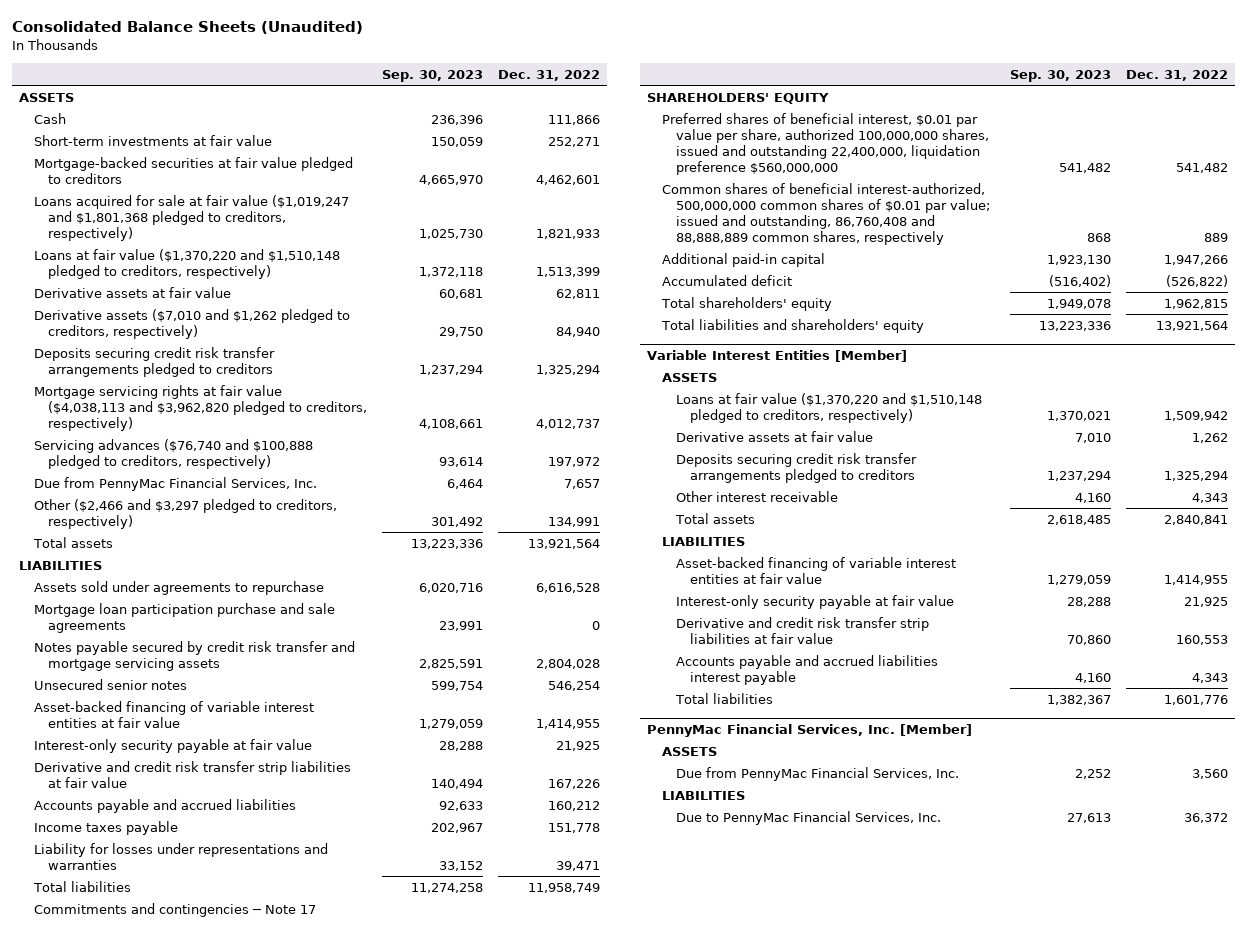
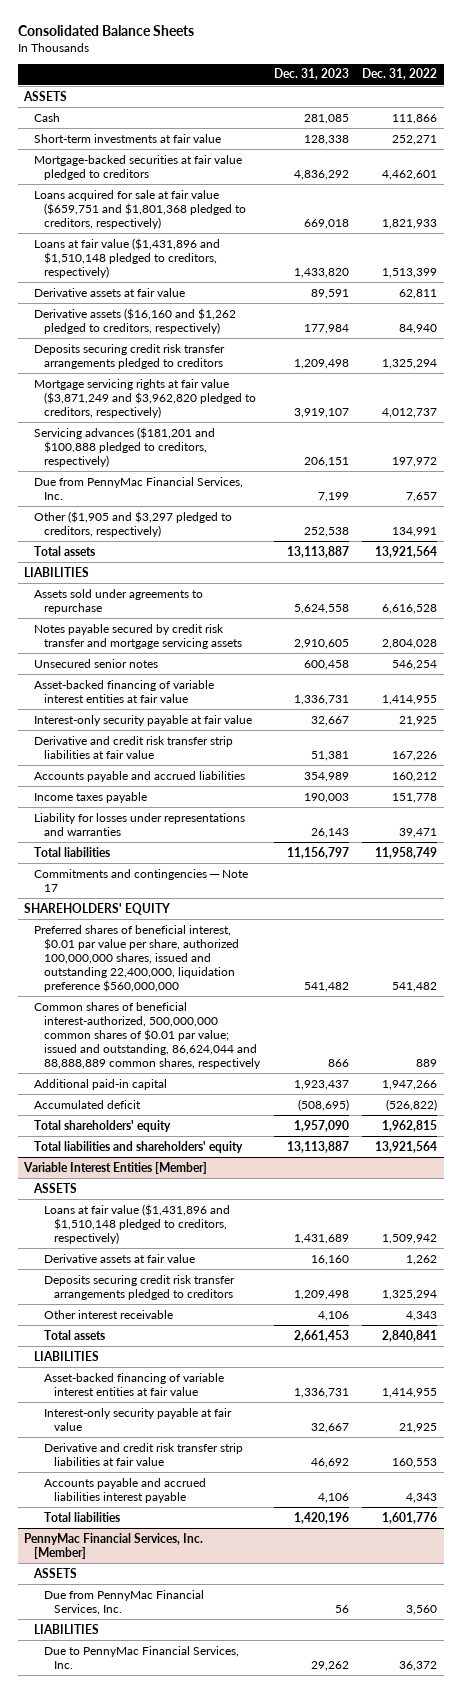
- Consolidated Balance Sheets (Unaudited)
+ Consolidated Balance Sheets
- | Sep. 30, 2023 | Dec. 31, 2022
+ | Dec. 31, 2023 | Dec. 31, 2022
- Loans acquired for sale at fair value ($1,019,247 and $1,801,368 pledged to creditors, respectively) | 1,025,730 | 1,821,933
- Loans at fair value ($1,370,220 and $1,510,148 pledged to creditors, respectively) | 1,372,118 | 1,513,399
+ Loans acquired for sale at fair value ($659,751 and $1,801,368 pledged to creditors, respectively) | 669,018 | 1,821,933
+ Loans at fair value ($1,431,896 and $1,510,148 pledged to creditors, respectively) | 1,433,820 | 1,513,399
- Derivative assets ($7,010 and $1,262 pledged to creditors, respectively) | 29,750 | 84,940
+ Derivative assets ($16,160 and $1,262 pledged to creditors, respectively) | 177,984 | 84,940
- Mortgage servicing rights at fair value ($4,038,113 and $3,962,820 pledged to creditors, respectively) | 4,108,661 | 4,012,737
- Servicing advances ($76,740 and $100,888 pledged to creditors, respectively) | 93,614 | 197,972
+ Mortgage servicing rights at fair value ($3,871,249 and $3,962,820 pledged to creditors, respectively) | 3,919,107 | 4,012,737
+ Servicing advances ($181,201 and $100,888 pledged to creditors, respectively) | 206,151 | 197,972
- Other ($2,466 and $3,297 pledged to creditors, respectively) | 301,492 | 134,991
+ Other ($1,905 and $3,297 pledged to creditors, respectively) | 252,538 | 134,991
- Mortgage loan participation purchase and sale agreements | 23,991 | 0
- Common shares of beneficial interest-authorized, 500,000,000 common shares of $0.01 par value; issued and outstanding, 86,760,408 and 88,888,889 common shares, respectively | 868 | 889
+ Common shares of beneficial interest-authorized, 500,000,000 common shares of $0.01 par value; issued and outstanding, 86,624,044 and 88,888,889 common shares, respectively | 866 | 889
@ Variable Interest Entities [Member]
- Loans at fair value ($1,370,220 and $1,510,148 pledged to creditors, respectively) | 1,370,021 | 1,509,942
+ Loans at fair value ($1,431,896 and $1,510,148 pledged to creditors, respectively) | 1,431,689 | 1,509,942

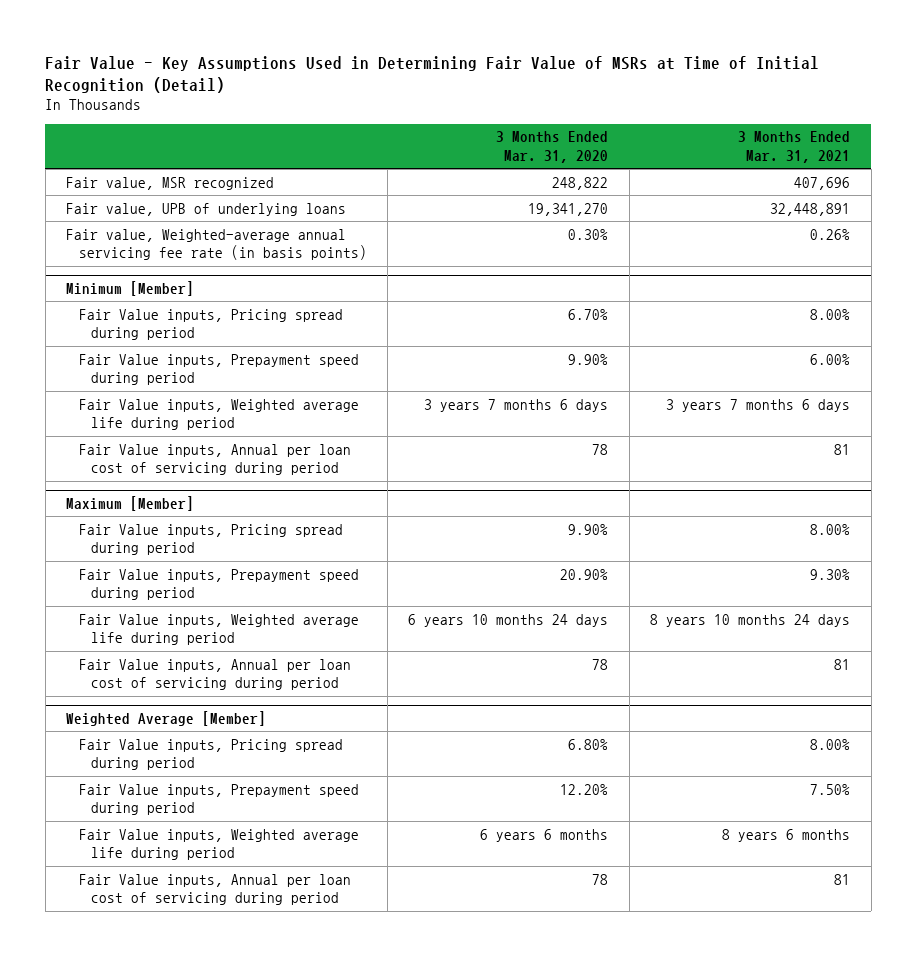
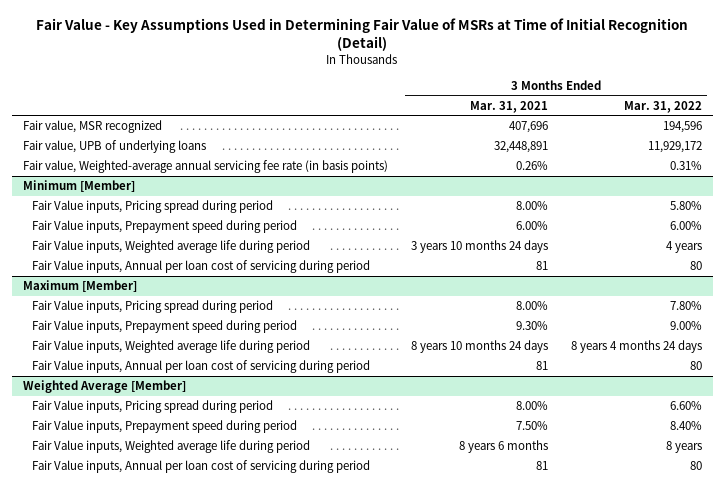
- | 3 Months Ended Mar. 31, 2020 | 3 Months Ended Mar. 31, 2021
+ | 3 Months Ended Mar. 31, 2021 | 3 Months Ended Mar. 31, 2022
@ Minimum [Member]
- Fair Value inputs, Weighted average life during period | 3 years 7 months 6 days | 3 years 7 months 6 days
+ Fair Value inputs, Weighted average life during period | 3 years 10 months 24 days | 4 years

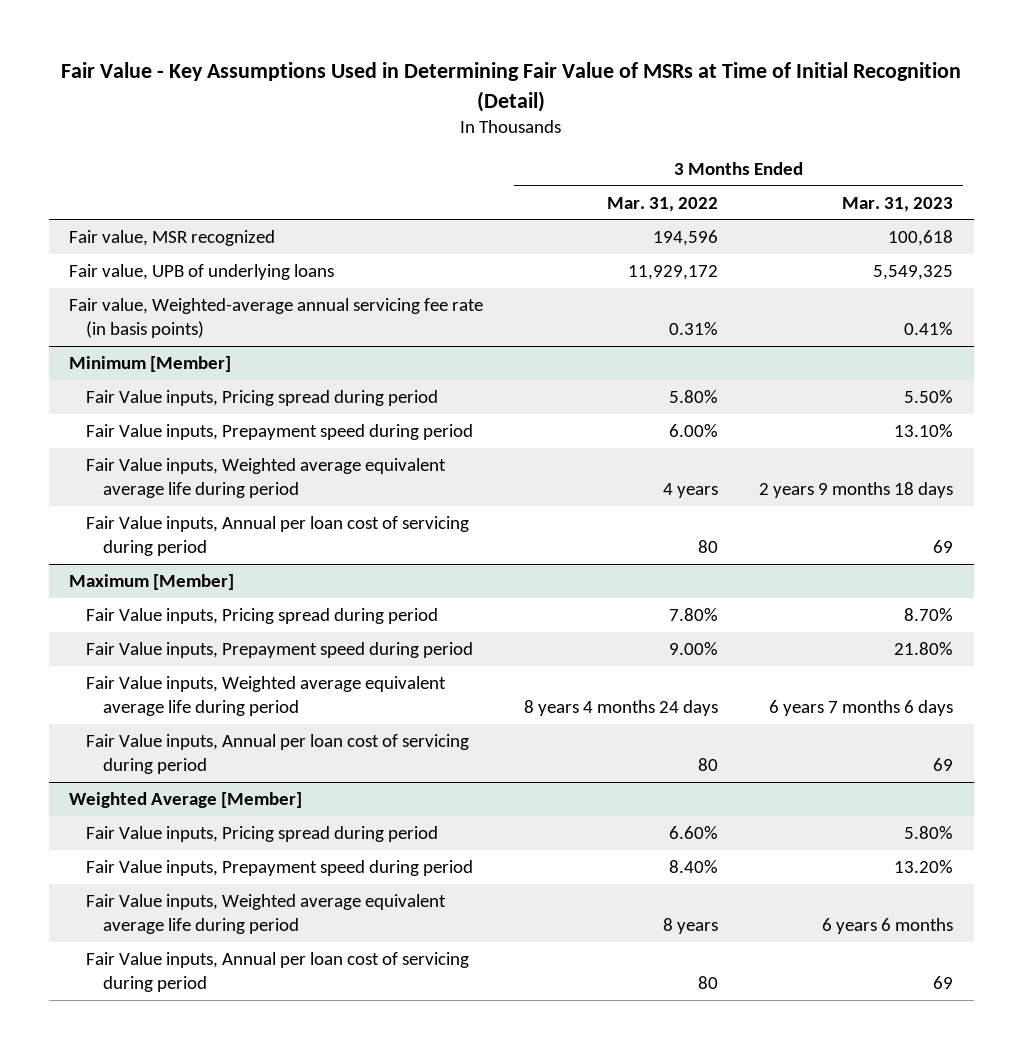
- | 3 Months Ended Mar. 31, 2021 | 3 Months Ended Mar. 31, 2022
+ | 3 Months Ended Mar. 31, 2022 | 3 Months Ended Mar. 31, 2023
@ Minimum [Member]
- Fair Value inputs, Weighted average life during period | 3 years 10 months 24 days | 4 years
+ Fair Value inputs, Weighted average equivalent average life during period | 4 years | 2 years 9 months 18 days
@ Maximum [Member]
- Fair Value inputs, Weighted average life during period | 8 years 10 months 24 days | 8 years 4 months 24 days
+ Fair Value inputs, Weighted average equivalent average life during period | 8 years 4 months 24 days | 6 years 7 months 6 days
@ Weighted Average [Member]
- Fair Value inputs, Weighted average life during period | 8 years 6 months | 8 years
+ Fair Value inputs, Weighted average equivalent average life during period | 8 years | 6 years 6 months

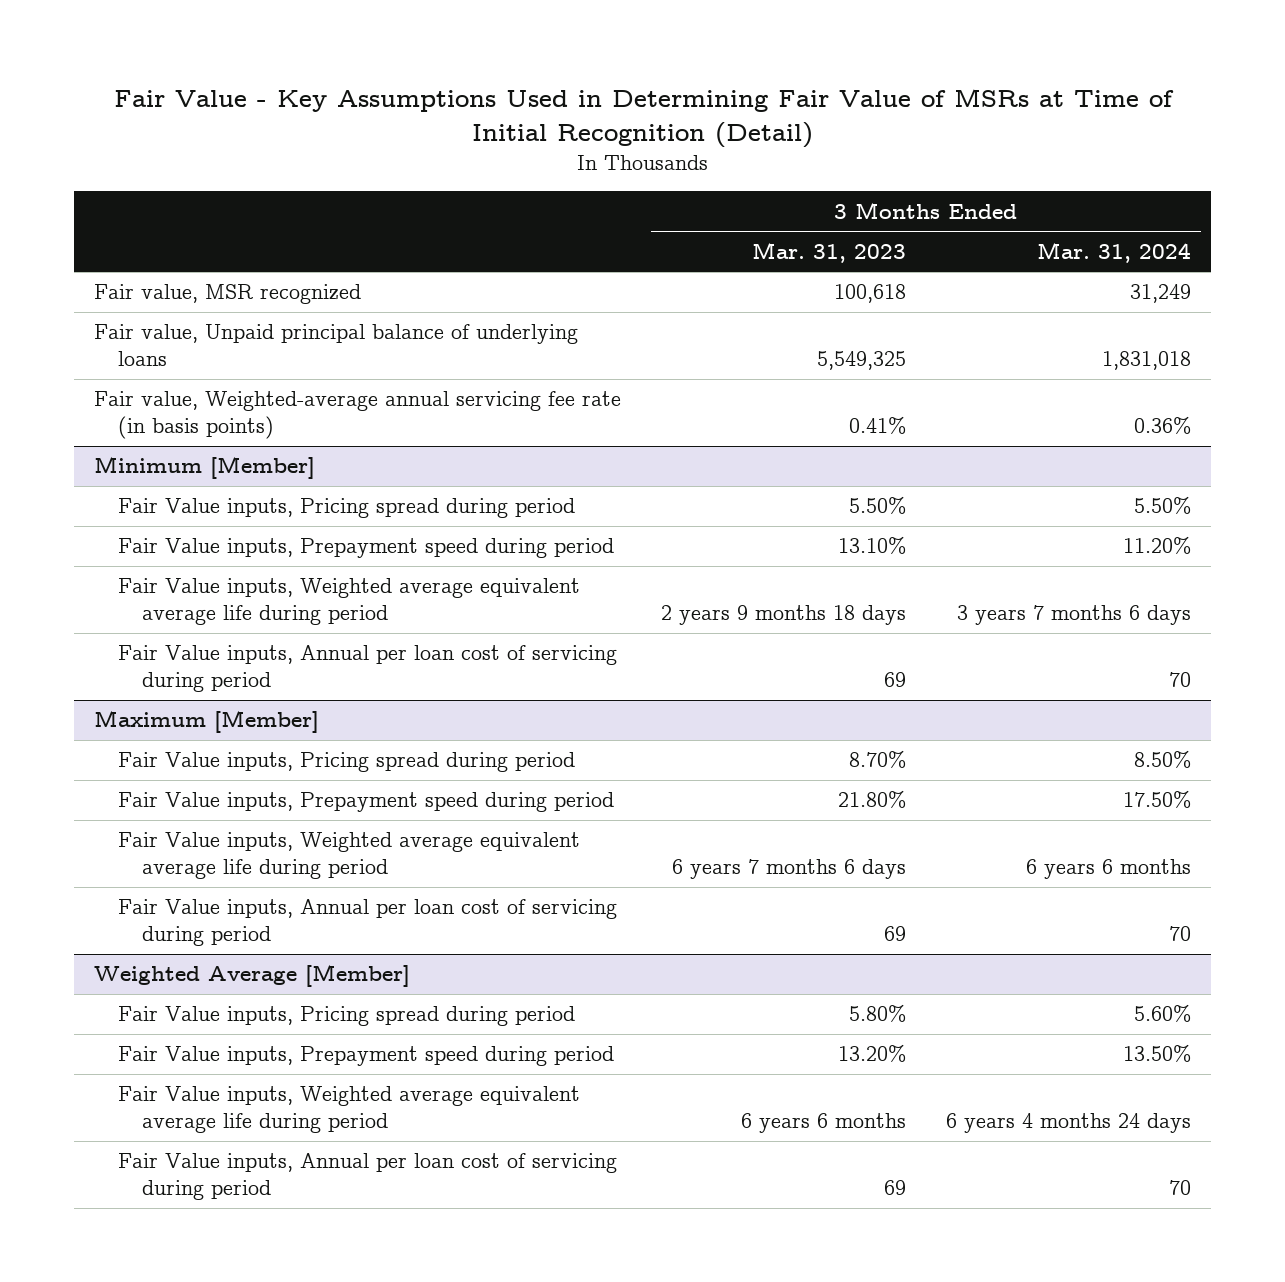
- | 3 Months Ended Mar. 31, 2022 | 3 Months Ended Mar. 31, 2023
+ | 3 Months Ended Mar. 31, 2023 | 3 Months Ended Mar. 31, 2024
- Fair value, UPB of underlying loans | 11,929,172 | 5,549,325
+ Fair value, Unpaid principal balance of underlying loans | 5,549,325 | 1,831,018

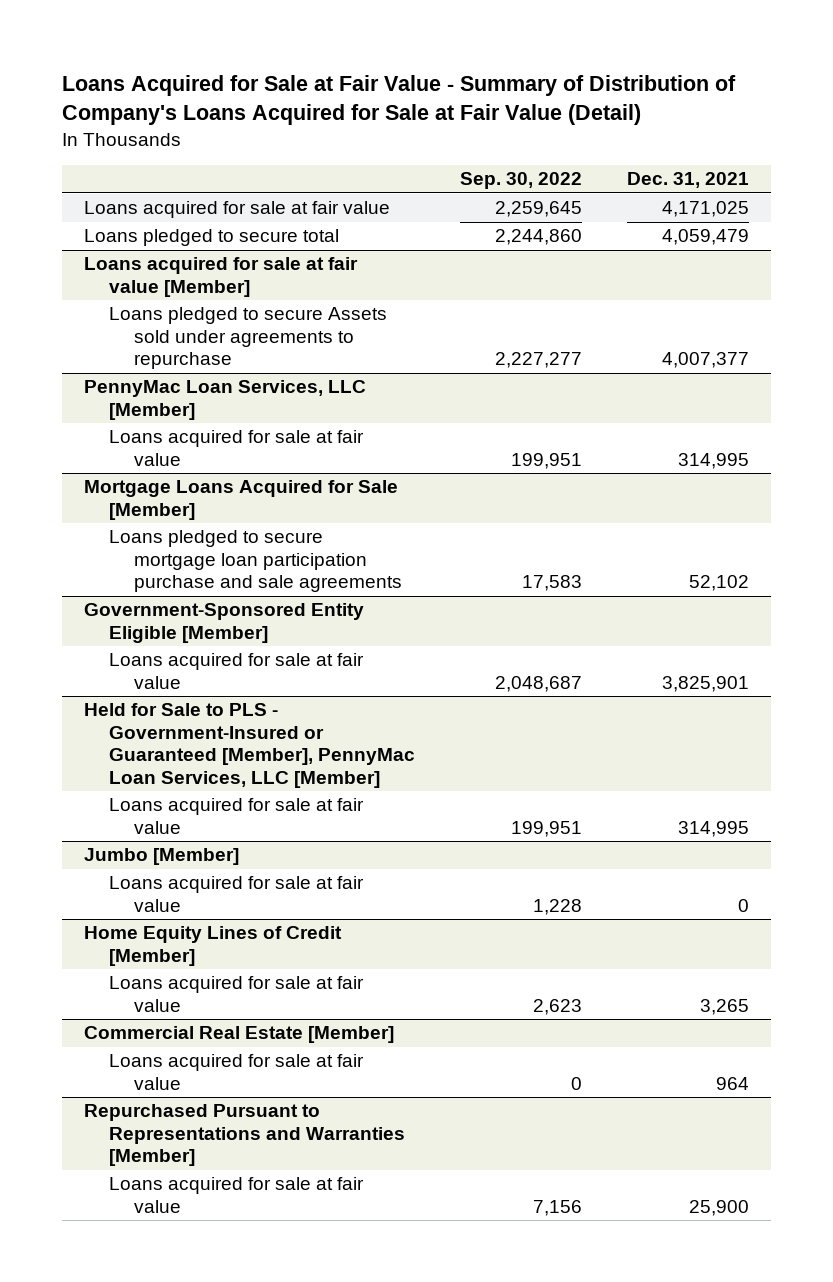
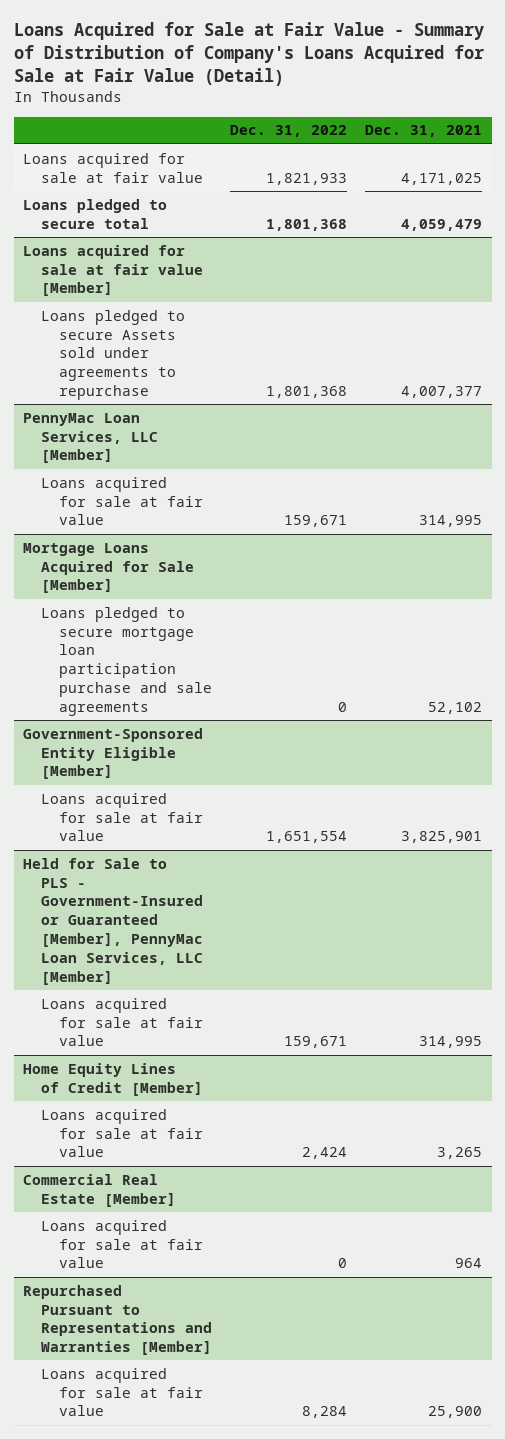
- | Sep. 30, 2022 | Dec. 31, 2021
+ | Dec. 31, 2022 | Dec. 31, 2021
- Jumbo [Member]
- Loans acquired for sale at fair value | 1,228 | 0

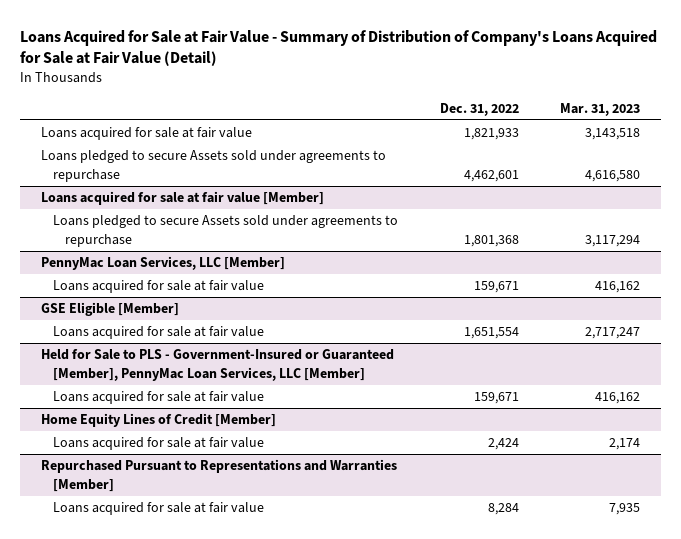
- | Dec. 31, 2022 | Dec. 31, 2021
+ | Dec. 31, 2022 | Mar. 31, 2023
- Loans pledged to secure total | 1,801,368 | 4,059,479
+ Loans pledged to secure Assets sold under agreements to repurchase | 4,462,601 | 4,616,580
- Mortgage Loans Acquired for Sale [Member]
- Loans pledged to secure mortgage loan participation purchase and sale agreements | 0 | 52,102
- Government-Sponsored Entity Eligible [Member]
+ GSE Eligible [Member]
- Commercial Real Estate [Member]
- Loans acquired for sale at fair value | 0 | 964

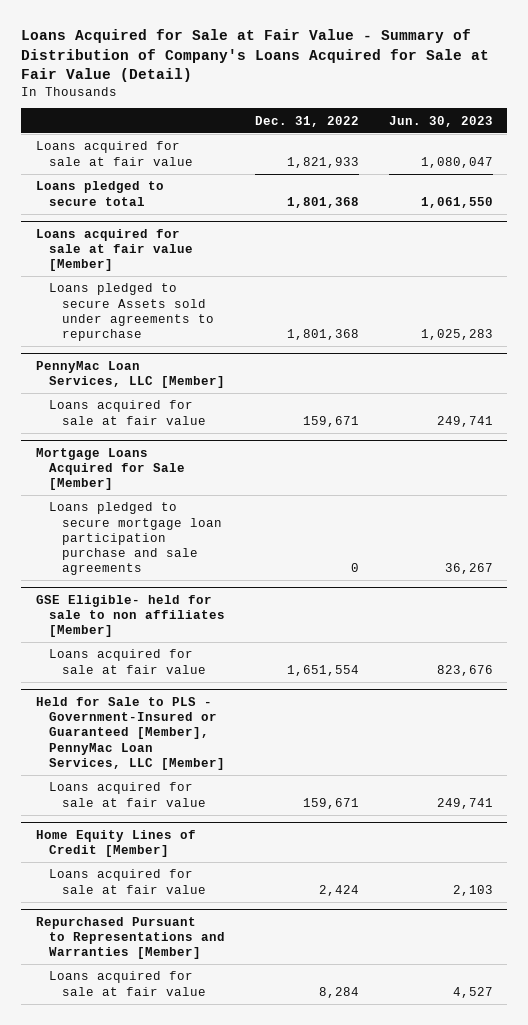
- | Dec. 31, 2022 | Mar. 31, 2023
+ | Dec. 31, 2022 | Jun. 30, 2023
- Loans pledged to secure Assets sold under agreements to repurchase | 4,462,601 | 4,616,580
+ Loans pledged to secure total | 1,801,368 | 1,061,550
- GSE Eligible [Member]
+ Mortgage Loans Acquired for Sale [Member]
+ Loans pledged to secure mortgage loan participation purchase and sale agreements | 0 | 36,267
+ GSE Eligible- held for sale to non affiliates [Member]

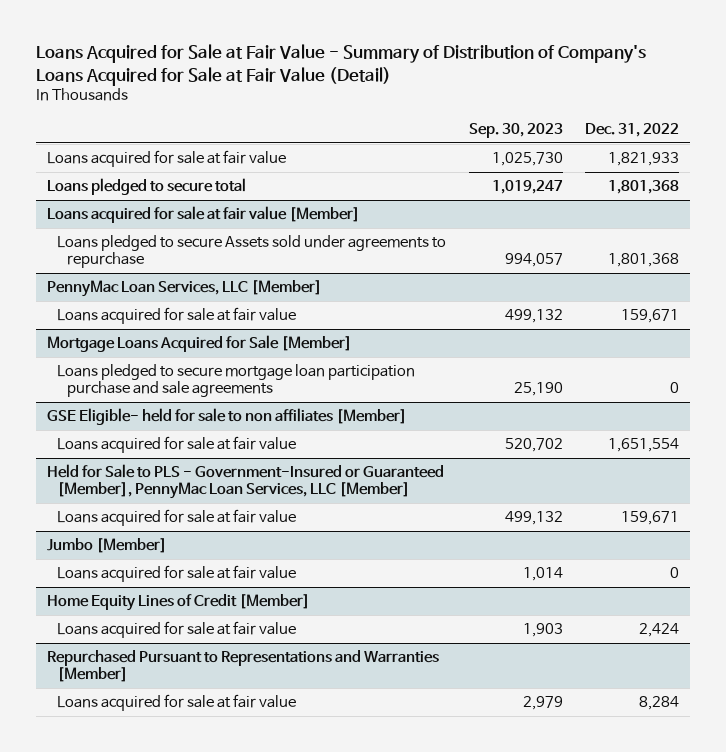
- | Dec. 31, 2022 | Jun. 30, 2023
+ | Sep. 30, 2023 | Dec. 31, 2022
+ Jumbo [Member]
+ Loans acquired for sale at fair value | 1,014 | 0

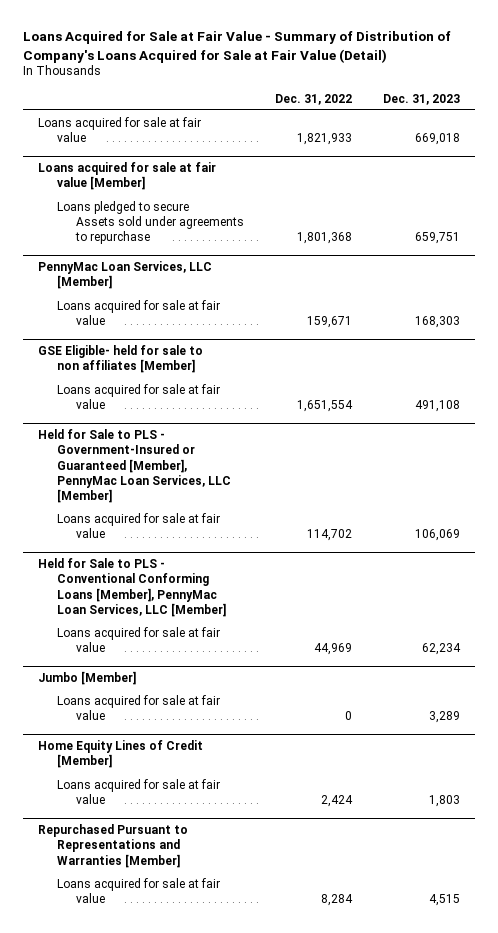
- | Sep. 30, 2023 | Dec. 31, 2022
+ | Dec. 31, 2022 | Dec. 31, 2023
- Loans pledged to secure total | 1,019,247 | 1,801,368
- Mortgage Loans Acquired for Sale [Member]
- Loans pledged to secure mortgage loan participation purchase and sale agreements | 25,190 | 0
@ Held for Sale to PLS - Government-Insured or Guaranteed [Member], PennyMac Loan Services, LLC [Member]
- Loans acquired for sale at fair value | 499,132 | 159,671
+ Loans acquired for sale at fair value | 114,702 | 106,069
+ Held for Sale to PLS - Conventional Conforming Loans [Member], PennyMac Loan Services, LLC [Member]
+ Loans acquired for sale at fair value | 44,969 | 62,234

